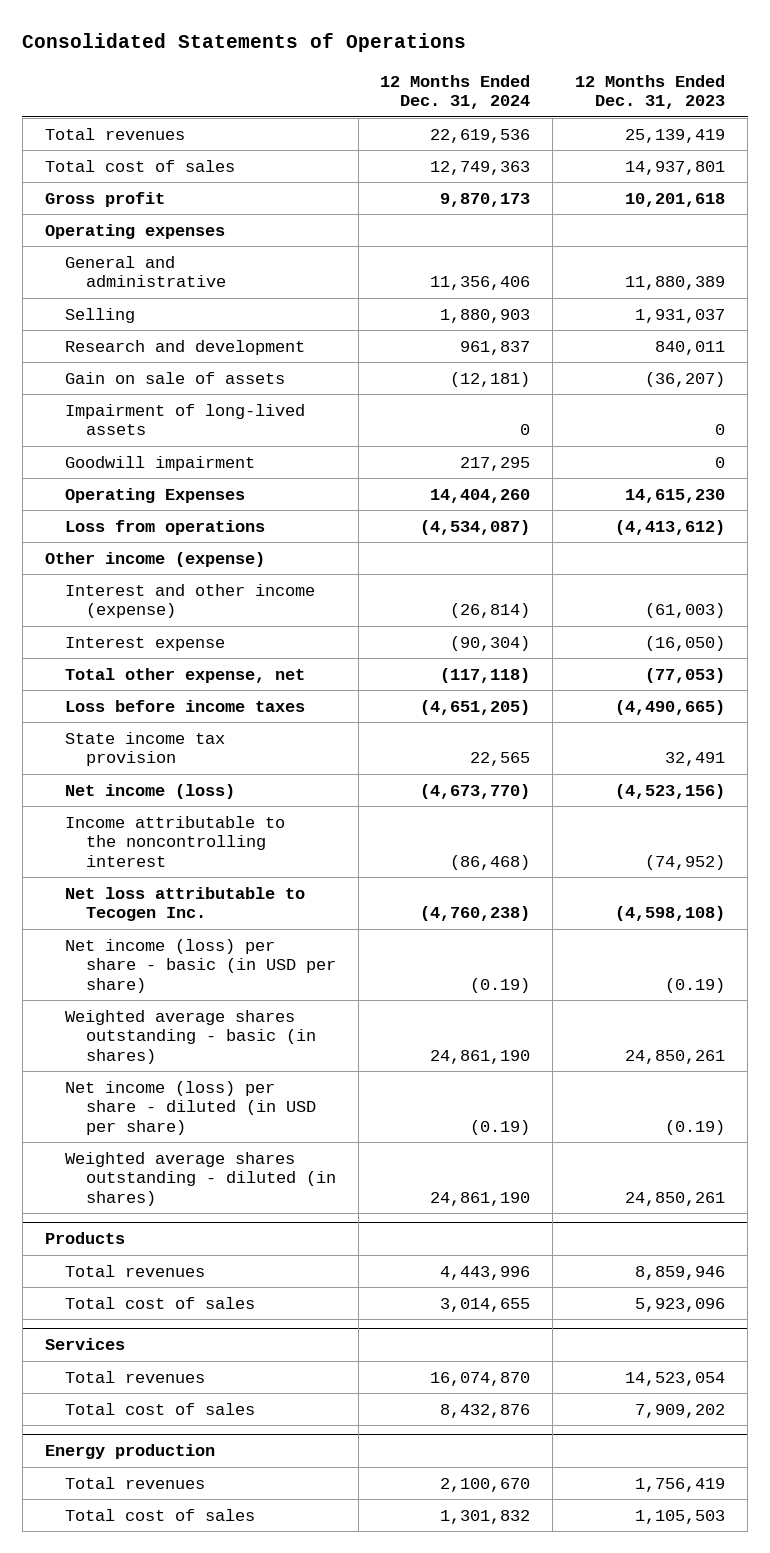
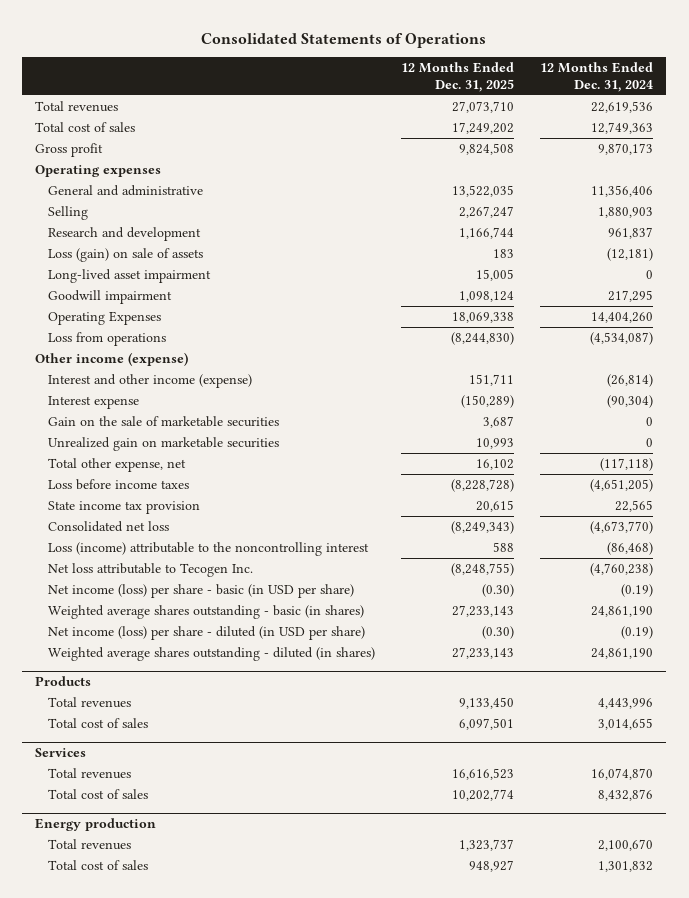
- | 12 Months Ended Dec. 31, 2024 | 12 Months Ended Dec. 31, 2023
+ | 12 Months Ended Dec. 31, 2025 | 12 Months Ended Dec. 31, 2024
- Gain on sale of assets | (12,181) | (36,207)
- Impairment of long-lived assets | 0 | 0
+ Loss (gain) on sale of assets | 183 | (12,181)
+ Long-lived asset impairment | 15,005 | 0
+ Gain on the sale of marketable securities | 3,687 | 0
+ Unrealized gain on marketable securities | 10,993 | 0
- Net income (loss) | (4,673,770) | (4,523,156)
- Income attributable to the noncontrolling interest | (86,468) | (74,952)
+ Consolidated net loss | (8,249,343) | (4,673,770)
+ Loss (income) attributable to the noncontrolling interest | 588 | (86,468)

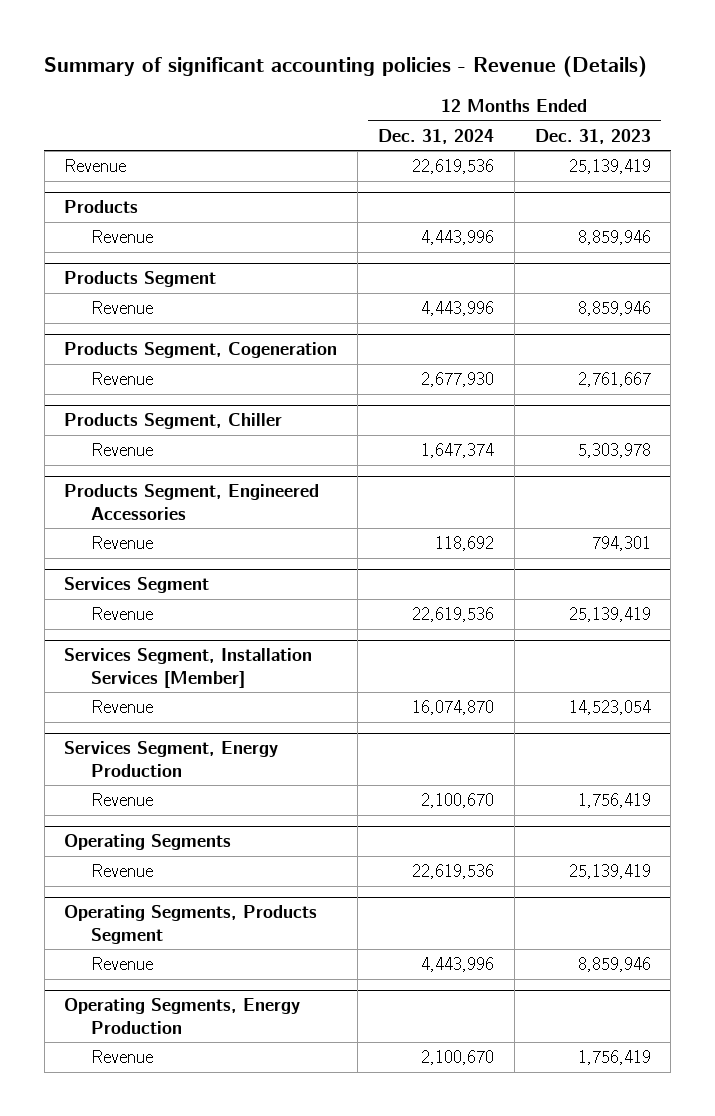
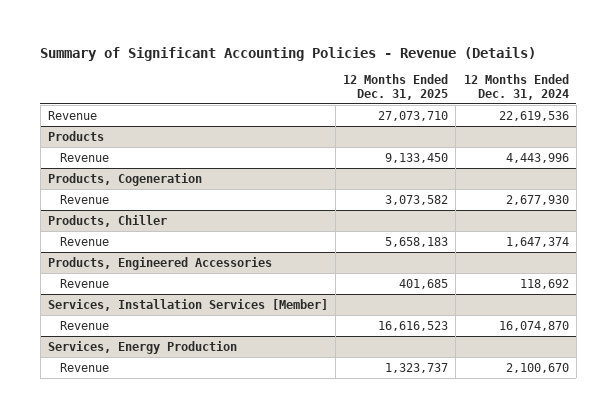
- Summary of significant accounting policies - Revenue (Details)
+ Summary of Significant Accounting Policies - Revenue (Details)
- | 12 Months Ended Dec. 31, 2024 | 12 Months Ended Dec. 31, 2023
+ | 12 Months Ended Dec. 31, 2025 | 12 Months Ended Dec. 31, 2024
- Products Segment
- Revenue | 4,443,996 | 8,859,946
- Products Segment, Cogeneration
+ Products, Cogeneration
- Products Segment, Chiller
+ Products, Chiller
- Products Segment, Engineered Accessories
+ Products, Engineered Accessories
- Services Segment
- Revenue | 22,619,536 | 25,139,419
- Services Segment, Installation Services [Member]
+ Services, Installation Services [Member]
- Services Segment, Energy Production
- Revenue | 2,100,670 | 1,756,419
- Operating Segments
- Revenue | 22,619,536 | 25,139,419
- Operating Segments, Products Segment
- Revenue | 4,443,996 | 8,859,946
- Operating Segments, Energy Production
+ Services, Energy Production

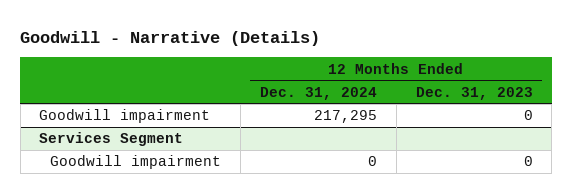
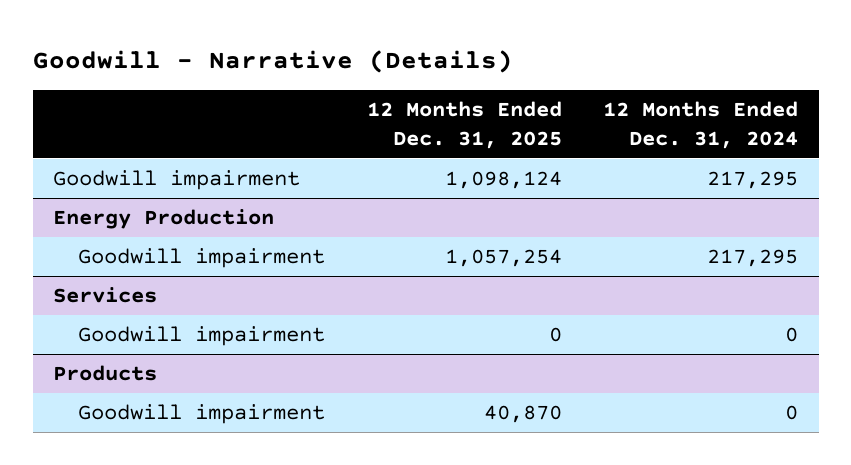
- | 12 Months Ended Dec. 31, 2024 | 12 Months Ended Dec. 31, 2023
+ | 12 Months Ended Dec. 31, 2025 | 12 Months Ended Dec. 31, 2024
- Services Segment
+ Energy Production
+ Goodwill impairment | 1,057,254 | 217,295
+ Services
+ Products
+ Goodwill impairment | 40,870 | 0

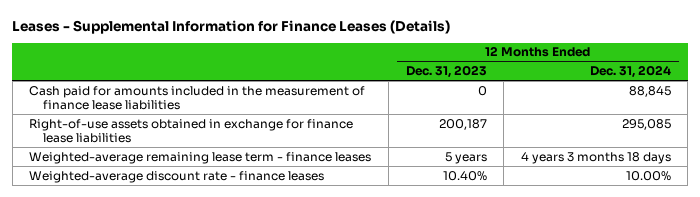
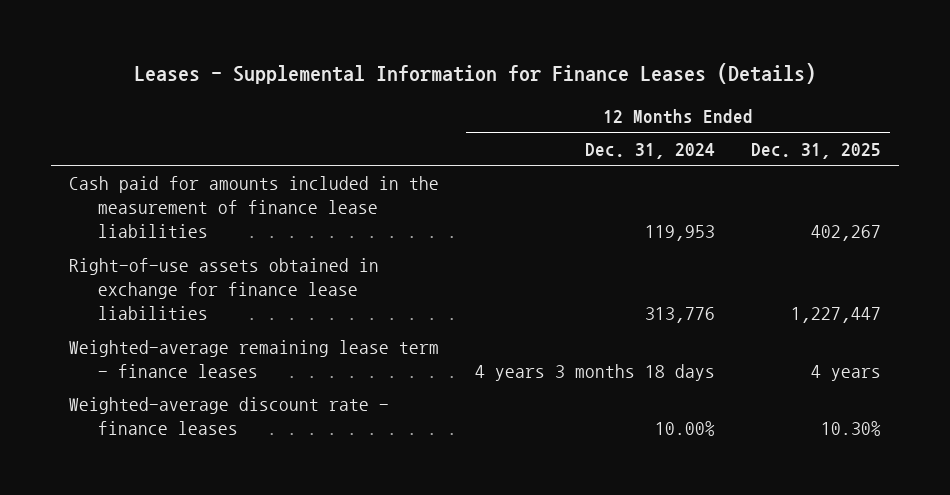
- | 12 Months Ended Dec. 31, 2023 | 12 Months Ended Dec. 31, 2024
+ | 12 Months Ended Dec. 31, 2024 | 12 Months Ended Dec. 31, 2025
- Cash paid for amounts included in the measurement of finance lease liabilities | 0 | 88,845
- Right-of-use assets obtained in exchange for finance lease liabilities | 200,187 | 295,085
+ Cash paid for amounts included in the measurement of finance lease liabilities | 119,953 | 402,267
+ Right-of-use assets obtained in exchange for finance lease liabilities | 313,776 | 1,227,447

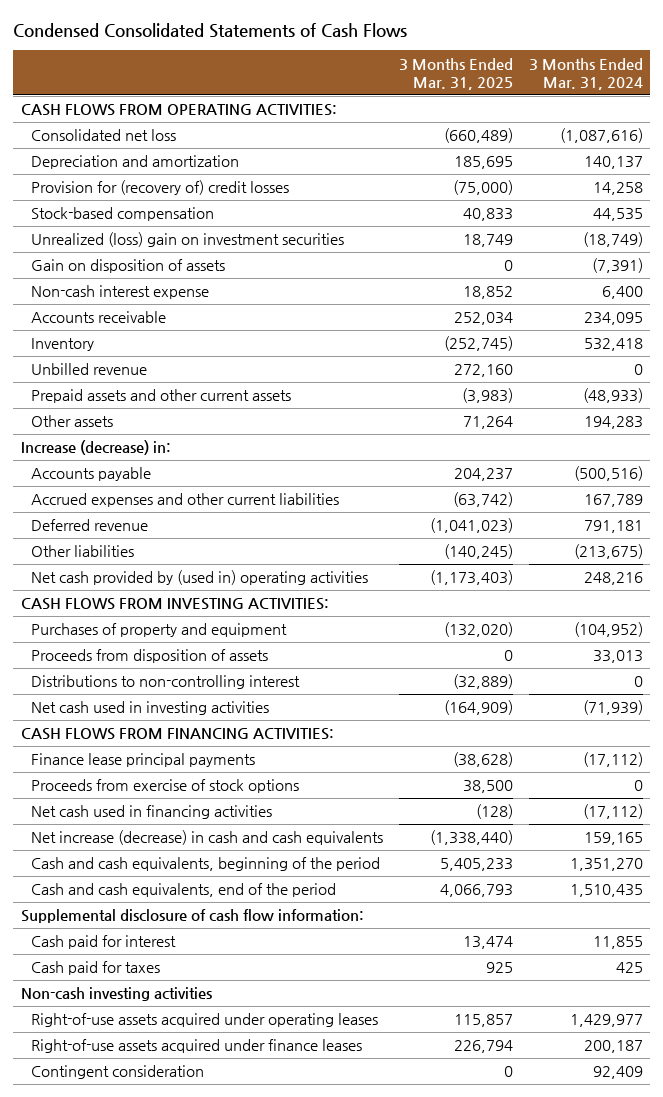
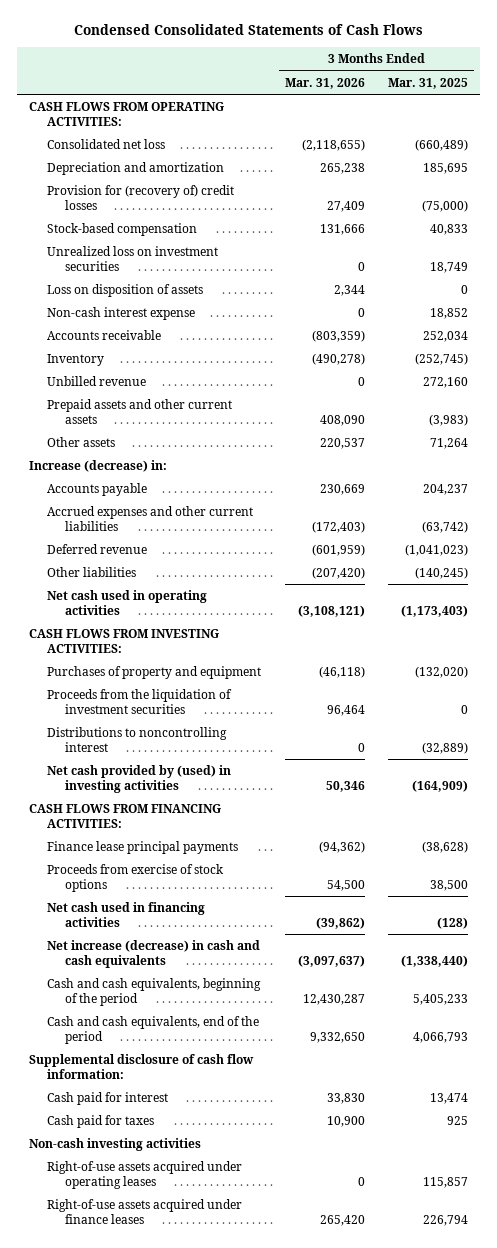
- | 3 Months Ended Mar. 31, 2025 | 3 Months Ended Mar. 31, 2024
+ | 3 Months Ended Mar. 31, 2026 | 3 Months Ended Mar. 31, 2025
- Unrealized (loss) gain on investment securities | 18,749 | (18,749)
- Gain on disposition of assets | 0 | (7,391)
+ Unrealized loss on investment securities | 0 | 18,749
+ Loss on disposition of assets | 2,344 | 0
- Net cash provided by (used in) operating activities | (1,173,403) | 248,216
+ Net cash used in operating activities | (3,108,121) | (1,173,403)
- Proceeds from disposition of assets | 0 | 33,013
- Distributions to non-controlling interest | (32,889) | 0
- Net cash used in investing activities | (164,909) | (71,939)
+ Proceeds from the liquidation of investment securities | 96,464 | 0
+ Distributions to noncontrolling interest | 0 | (32,889)
+ Net cash provided by (used) in investing activities | 50,346 | (164,909)
- Contingent consideration | 0 | 92,409

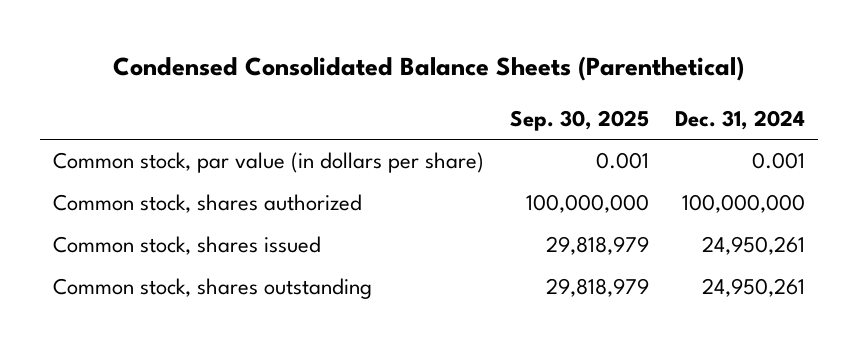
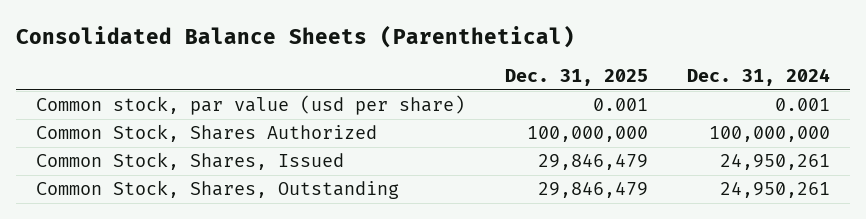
- Condensed Consolidated Balance Sheets (Parenthetical)
+ Consolidated Balance Sheets (Parenthetical)
- | Sep. 30, 2025 | Dec. 31, 2024
+ | Dec. 31, 2025 | Dec. 31, 2024
- Common stock, par value (in dollars per share) | 0.001 | 0.001
- Common stock, shares authorized | 100,000,000 | 100,000,000
- Common stock, shares issued | 29,818,979 | 24,950,261
- Common stock, shares outstanding | 29,818,979 | 24,950,261
+ Common stock, par value (usd per share) | 0.001 | 0.001
+ Common Stock, Shares Authorized | 100,000,000 | 100,000,000
+ Common Stock, Shares, Issued | 29,846,479 | 24,950,261
+ Common Stock, Shares, Outstanding | 29,846,479 | 24,950,261

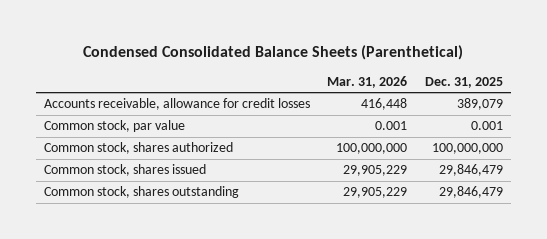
- Consolidated Balance Sheets (Parenthetical)
+ Condensed Consolidated Balance Sheets (Parenthetical)
- | Dec. 31, 2025 | Dec. 31, 2024
+ | Mar. 31, 2026 | Dec. 31, 2025
- Common stock, par value (usd per share) | 0.001 | 0.001
- Common Stock, Shares Authorized | 100,000,000 | 100,000,000
- Common Stock, Shares, Issued | 29,846,479 | 24,950,261
- Common Stock, Shares, Outstanding | 29,846,479 | 24,950,261
+ Accounts receivable, allowance for credit losses | 416,448 | 389,079
+ Common stock, par value | 0.001 | 0.001
+ Common stock, shares authorized | 100,000,000 | 100,000,000
+ Common stock, shares issued | 29,905,229 | 29,846,479
+ Common stock, shares outstanding | 29,905,229 | 29,846,479

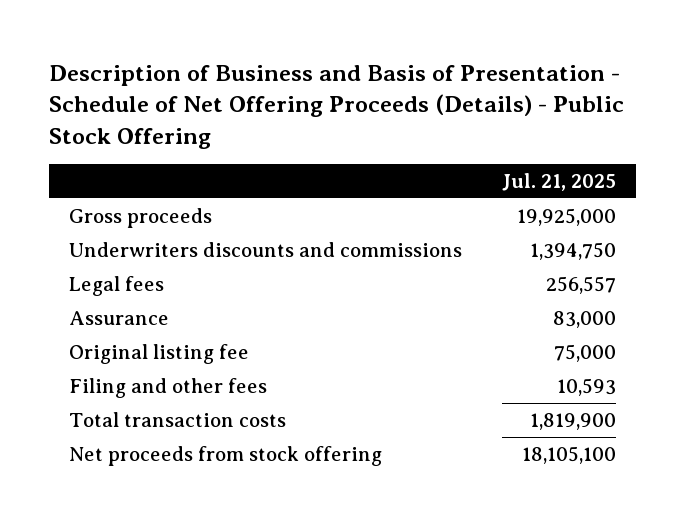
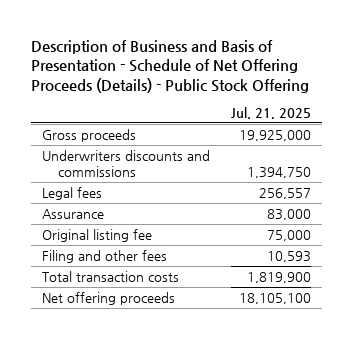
- Net proceeds from stock offering | 18,105,100
+ Net offering proceeds | 18,105,100

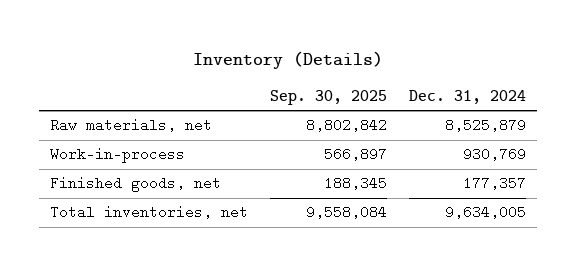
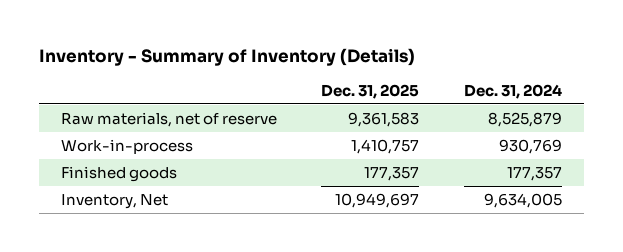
- Inventory (Details)
+ Inventory - Summary of Inventory (Details)
- | Sep. 30, 2025 | Dec. 31, 2024
+ | Dec. 31, 2025 | Dec. 31, 2024
- Raw materials, net | 8,802,842 | 8,525,879
+ Raw materials, net of reserve | 9,361,583 | 8,525,879
- Finished goods, net | 188,345 | 177,357
- Total inventories, net | 9,558,084 | 9,634,005
+ Finished goods | 177,357 | 177,357
+ Inventory, Net | 10,949,697 | 9,634,005

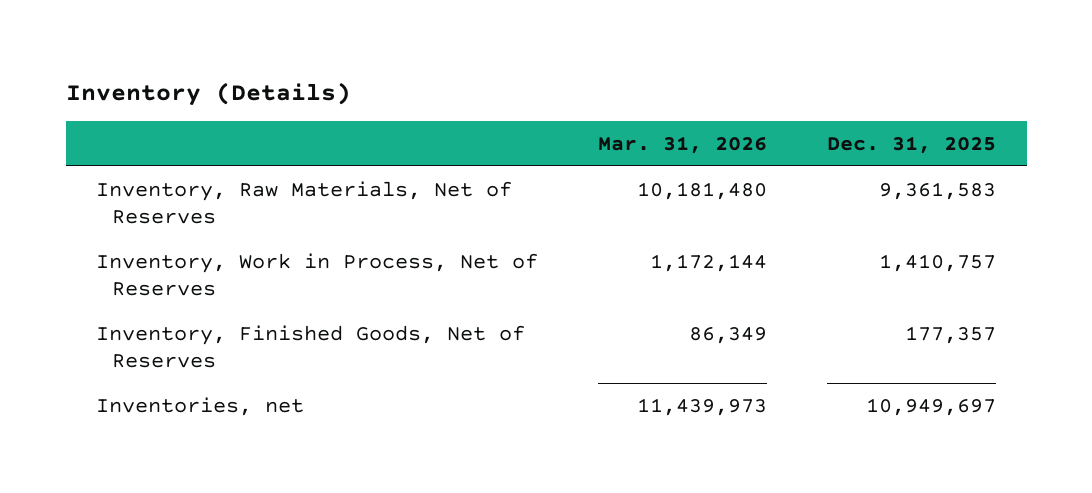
- Inventory - Summary of Inventory (Details)
+ Inventory (Details)
- | Dec. 31, 2025 | Dec. 31, 2024
+ | Mar. 31, 2026 | Dec. 31, 2025
- Raw materials, net of reserve | 9,361,583 | 8,525,879
- Work-in-process | 1,410,757 | 930,769
- Finished goods | 177,357 | 177,357
- Inventory, Net | 10,949,697 | 9,634,005
+ Inventory, Raw Materials, Net of Reserves | 10,181,480 | 9,361,583
+ Inventory, Work in Process, Net of Reserves | 1,172,144 | 1,410,757
+ Inventory, Finished Goods, Net of Reserves | 86,349 | 177,357
+ Inventories, net | 11,439,973 | 10,949,697

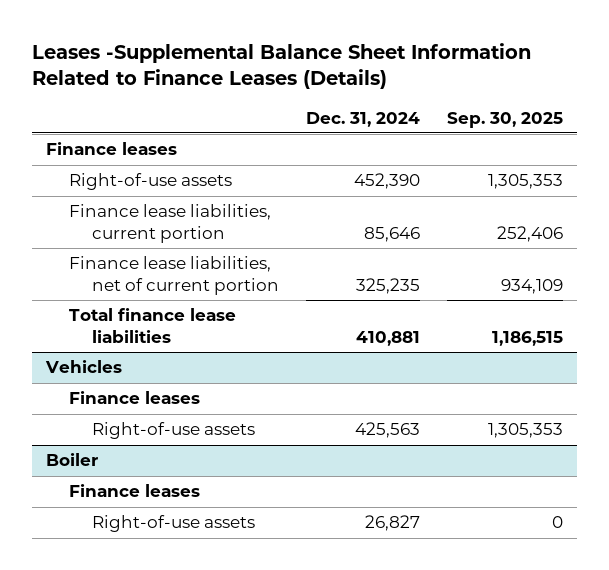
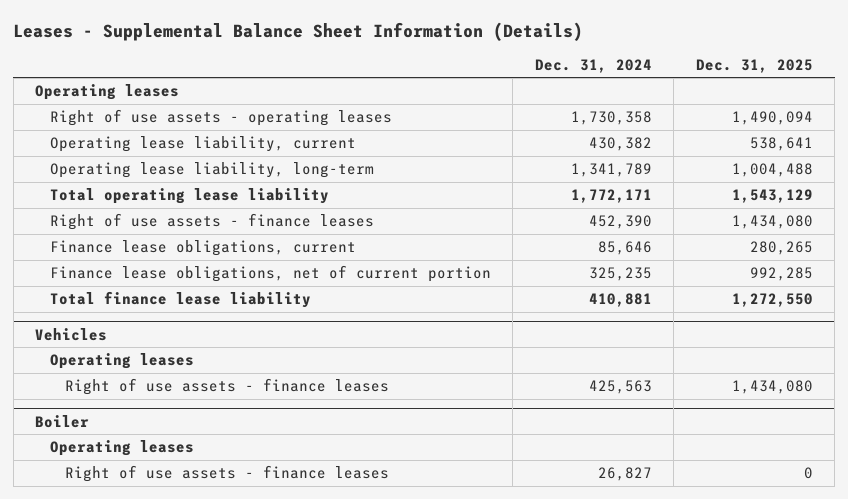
- Leases -Supplemental Balance Sheet Information Related to Finance Leases (Details)
+ Leases - Supplemental Balance Sheet Information (Details)
- | Dec. 31, 2024 | Sep. 30, 2025
+ | Dec. 31, 2024 | Dec. 31, 2025
- Finance leases
- Right-of-use assets | 452,390 | 1,305,353
- Finance lease liabilities, current portion | 85,646 | 252,406
- Finance lease liabilities, net of current portion | 325,235 | 934,109
- Total finance lease liabilities | 410,881 | 1,186,515
+ Operating leases
+ Right of use assets - operating leases | 1,730,358 | 1,490,094
+ Operating lease liability, current | 430,382 | 538,641
+ Operating lease liability, long-term | 1,341,789 | 1,004,488
+ Total operating lease liability | 1,772,171 | 1,543,129
+ Right of use assets - finance leases | 452,390 | 1,434,080
+ Finance lease obligations, current | 85,646 | 280,265
+ Finance lease obligations, net of current portion | 325,235 | 992,285
+ Total finance lease liability | 410,881 | 1,272,550
@ Vehicles
- Finance leases
- Right-of-use assets | 425,563 | 1,305,353
+ Operating leases
+ Right of use assets - finance leases | 425,563 | 1,434,080
@ Boiler
- Finance leases
- Right-of-use assets | 26,827 | 0
+ Operating leases
+ Right of use assets - finance leases | 26,827 | 0

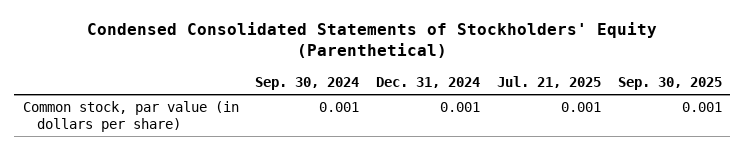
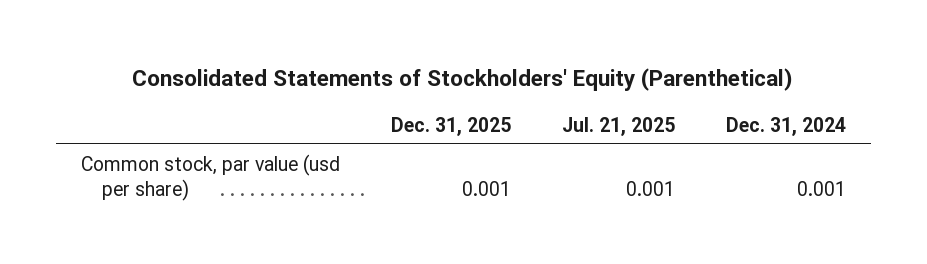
- Condensed Consolidated Statements of Stockholders' Equity (Parenthetical)
+ Consolidated Statements of Stockholders' Equity (Parenthetical)
- | Sep. 30, 2024 | Dec. 31, 2024 | Jul. 21, 2025 | Sep. 30, 2025
+ | Dec. 31, 2025 | Jul. 21, 2025 | Dec. 31, 2024
- Common stock, par value (in dollars per share) | 0.001 | 0.001 | 0.001 | 0.001
+ Common stock, par value (usd per share) | 0.001 | 0.001 | 0.001

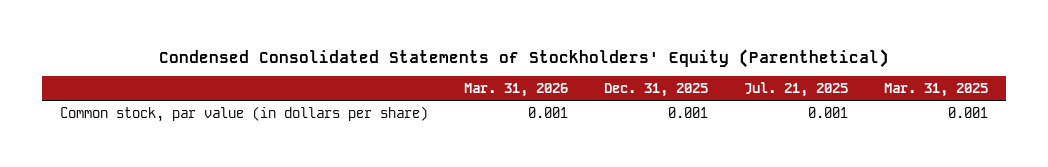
- Consolidated Statements of Stockholders' Equity (Parenthetical)
+ Condensed Consolidated Statements of Stockholders' Equity (Parenthetical)
- | Dec. 31, 2025 | Jul. 21, 2025 | Dec. 31, 2024
+ | Mar. 31, 2026 | Dec. 31, 2025 | Jul. 21, 2025 | Mar. 31, 2025
- Common stock, par value (usd per share) | 0.001 | 0.001 | 0.001
+ Common stock, par value (in dollars per share) | 0.001 | 0.001 | 0.001 | 0.001

